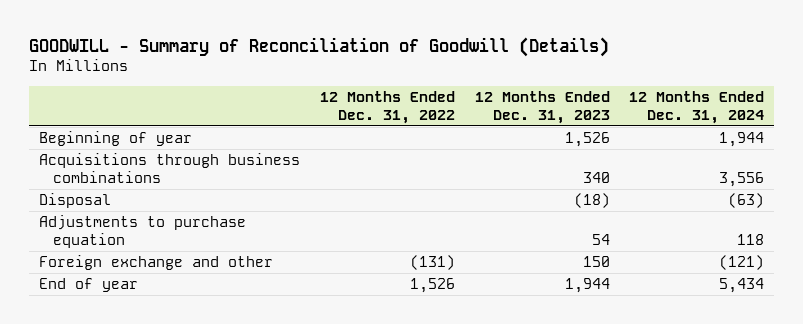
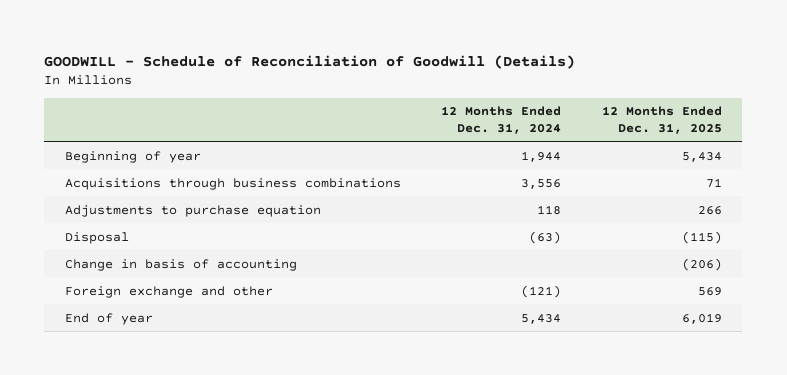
- GOODWILL - Summary of Reconciliation of Goodwill (Details)
+ GOODWILL - Schedule of Reconciliation of Goodwill (Details)
- | 12 Months Ended Dec. 31, 2022 | 12 Months Ended Dec. 31, 2023 | 12 Months Ended Dec. 31, 2024
+ | 12 Months Ended Dec. 31, 2024 | 12 Months Ended Dec. 31, 2025
moved down: Disposal | (63) | (115)
+ Change in basis of accounting | | (206)

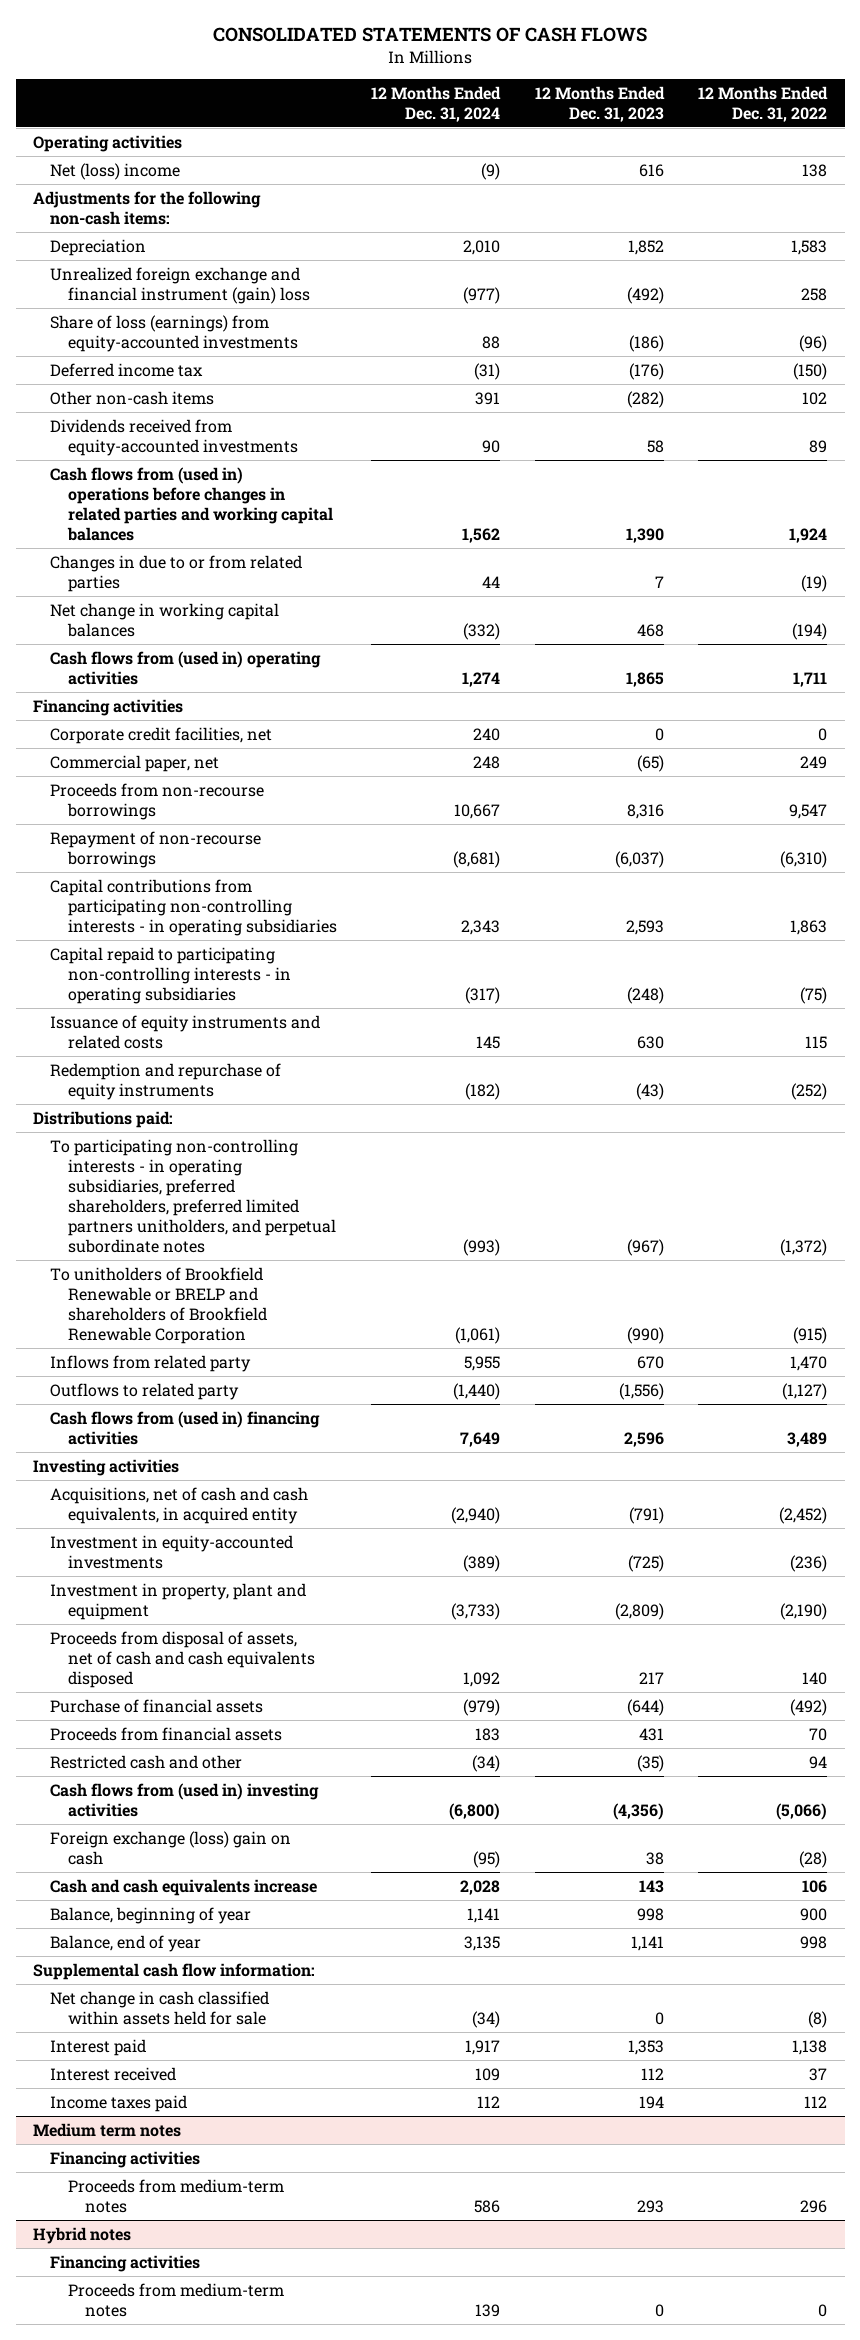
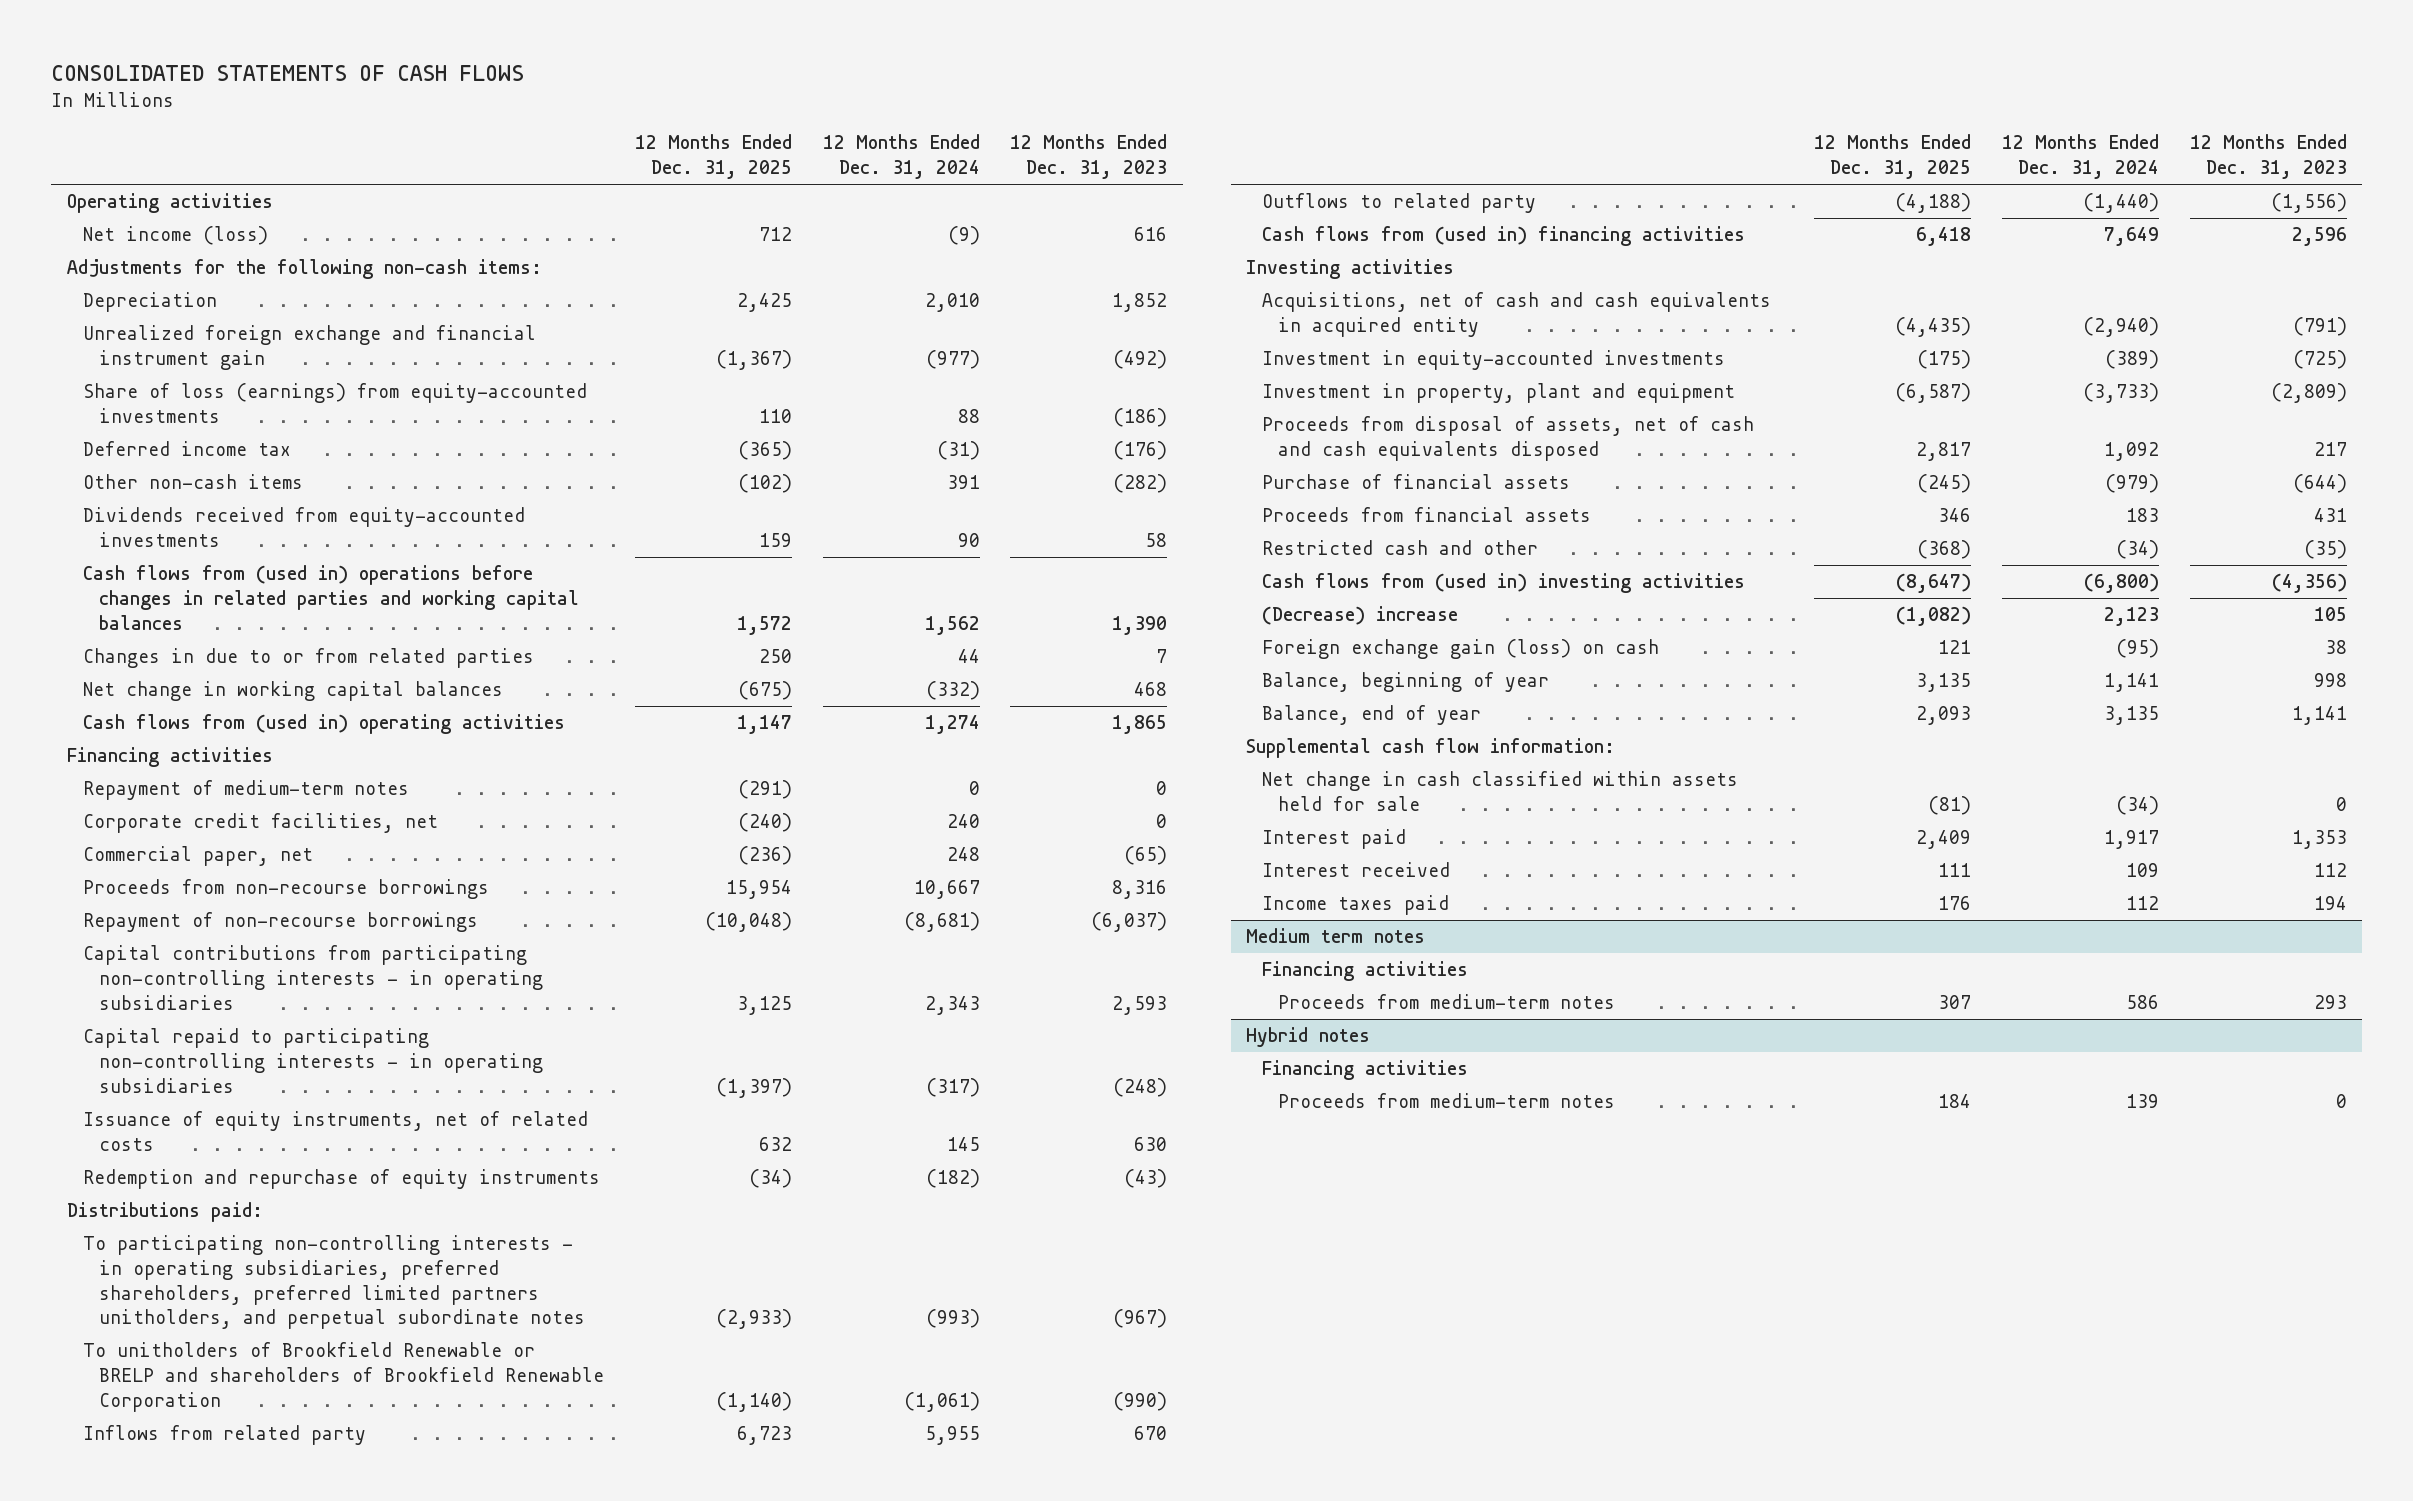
- | 12 Months Ended Dec. 31, 2024 | 12 Months Ended Dec. 31, 2023 | 12 Months Ended Dec. 31, 2022
+ | 12 Months Ended Dec. 31, 2025 | 12 Months Ended Dec. 31, 2024 | 12 Months Ended Dec. 31, 2023
- Net (loss) income | (9) | 616 | 138
+ Net income (loss) | 712 | (9) | 616
- Unrealized foreign exchange and financial instrument (gain) loss | (977) | (492) | 258
+ Unrealized foreign exchange and financial instrument gain | (1,367) | (977) | (492)
+ Repayment of medium-term notes | (291) | 0 | 0
- Issuance of equity instruments and related costs | 145 | 630 | 115
+ Issuance of equity instruments, net of related costs | 632 | 145 | 630
- Acquisitions, net of cash and cash equivalents, in acquired entity | (2,940) | (791) | (2,452)
+ Acquisitions, net of cash and cash equivalents in acquired entity | (4,435) | (2,940) | (791)
- Foreign exchange (loss) gain on cash | (95) | 38 | (28)
- Cash and cash equivalents increase | 2,028 | 143 | 106
+ (Decrease) increase | (1,082) | 2,123 | 105
+ Foreign exchange gain (loss) on cash | 121 | (95) | 38

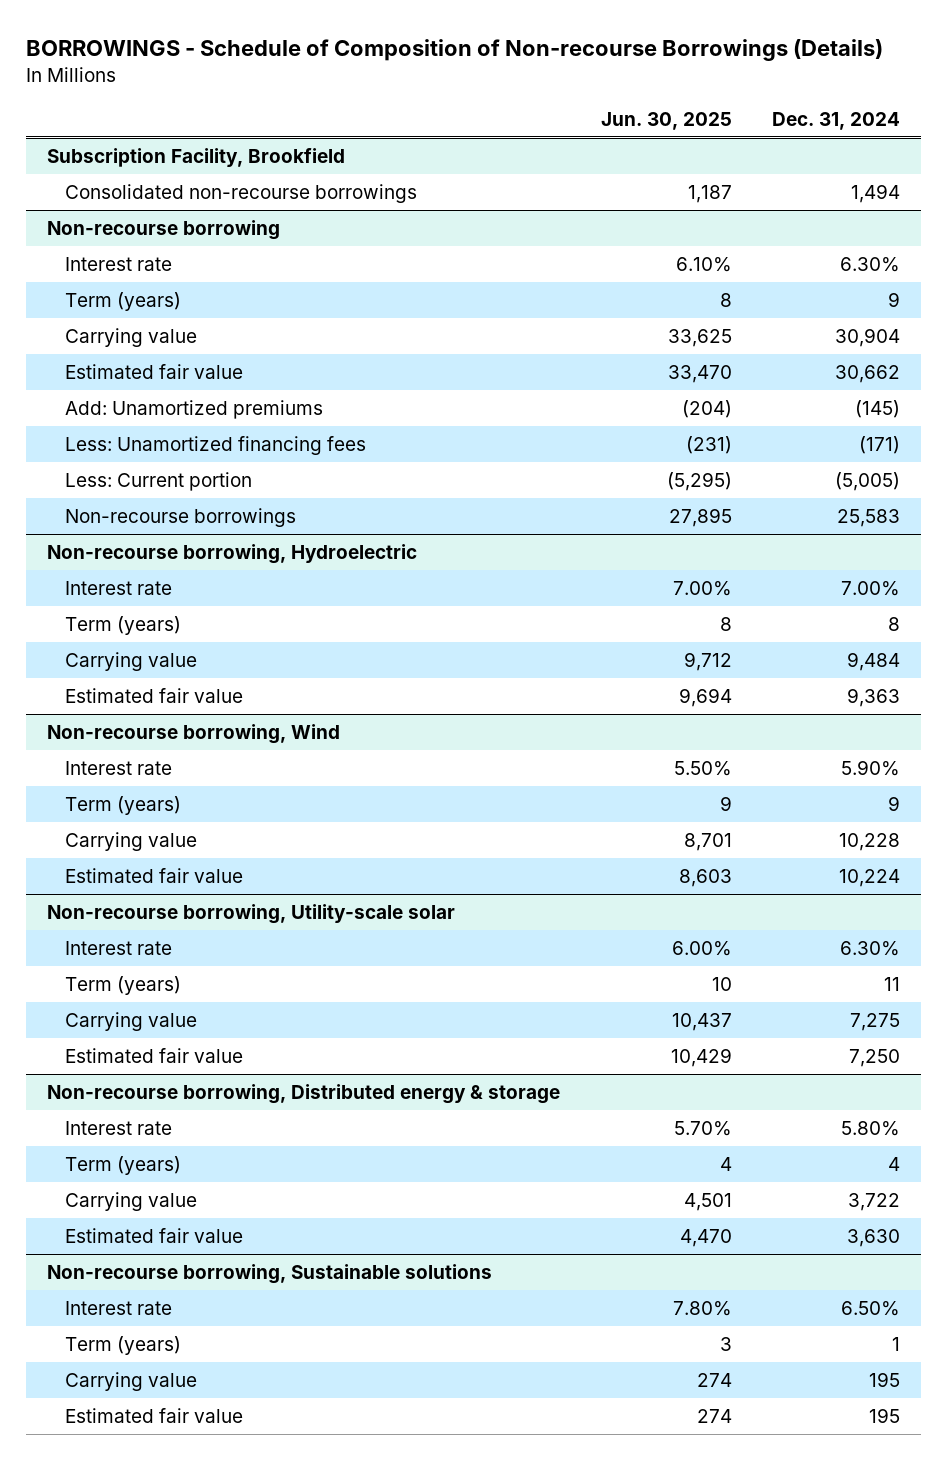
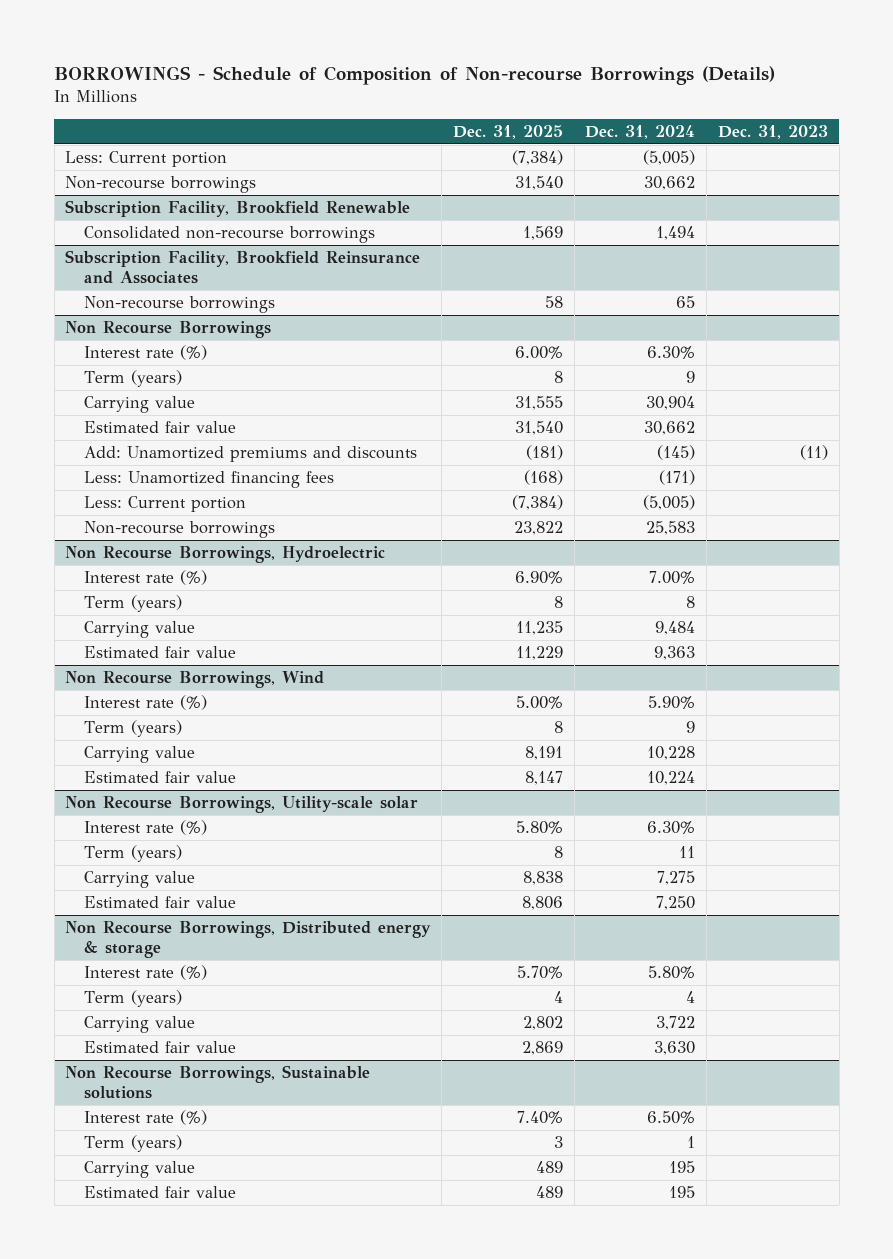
- | Jun. 30, 2025 | Dec. 31, 2024
+ | Dec. 31, 2025 | Dec. 31, 2024 | Dec. 31, 2023
- Subscription Facility, Brookfield
+ Less: Current portion | (7,384) | (5,005) |
+ Non-recourse borrowings | 31,540 | 30,662 |
+ Subscription Facility, Brookfield Renewable
- Non-recourse borrowing
- Interest rate | 6.10% | 6.30%
+ Subscription Facility, Brookfield Reinsurance and Associates
+ Non-recourse borrowings | 58 | 65 |
+ Non Recourse Borrowings
+ Interest rate (%) | 6.00% | 6.30% |
- Add: Unamortized premiums | (204) | (145)
+ Add: Unamortized premiums and discounts | (181) | (145) | (11)
- Non-recourse borrowing, Hydroelectric
- Interest rate | 7.00% | 7.00%
+ Non Recourse Borrowings, Hydroelectric
+ Interest rate (%) | 6.90% | 7.00% |
- Non-recourse borrowing, Wind
- Interest rate | 5.50% | 5.90%
+ Non Recourse Borrowings, Wind
+ Interest rate (%) | 5.00% | 5.90% |
- Non-recourse borrowing, Utility-scale solar
- Interest rate | 6.00% | 6.30%
+ Non Recourse Borrowings, Utility-scale solar
+ Interest rate (%) | 5.80% | 6.30% |
- Non-recourse borrowing, Distributed energy & storage
- Interest rate | 5.70% | 5.80%
+ Non Recourse Borrowings, Distributed energy & storage
+ Interest rate (%) | 5.70% | 5.80% |
- Non-recourse borrowing, Sustainable solutions
- Interest rate | 7.80% | 6.50%
+ Non Recourse Borrowings, Sustainable solutions
+ Interest rate (%) | 7.40% | 6.50% |

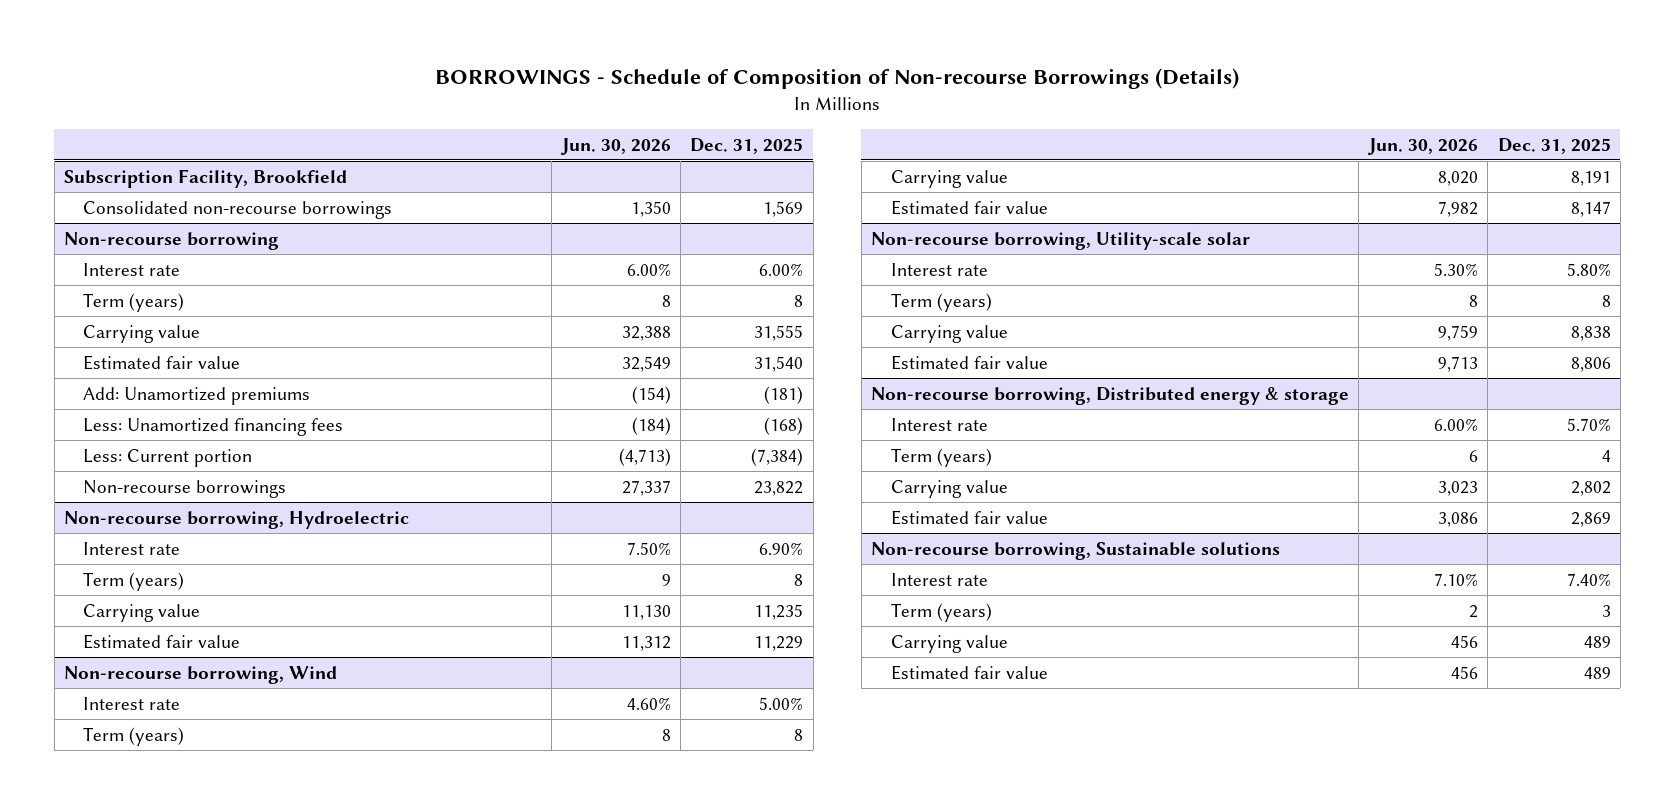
- | Dec. 31, 2025 | Dec. 31, 2024 | Dec. 31, 2023
+ | Jun. 30, 2026 | Dec. 31, 2025
- Less: Current portion | (7,384) | (5,005) |
- Non-recourse borrowings | 31,540 | 30,662 |
- Subscription Facility, Brookfield Renewable
+ Subscription Facility, Brookfield
- Subscription Facility, Brookfield Reinsurance and Associates
- Non-recourse borrowings | 58 | 65 |
- Non Recourse Borrowings
- Interest rate (%) | 6.00% | 6.30% |
+ Non-recourse borrowing
+ Interest rate | 6.00% | 6.00%
- Add: Unamortized premiums and discounts | (181) | (145) | (11)
+ Add: Unamortized premiums | (154) | (181)
- Non Recourse Borrowings, Hydroelectric
- Interest rate (%) | 6.90% | 7.00% |
+ Non-recourse borrowing, Hydroelectric
+ Interest rate | 7.50% | 6.90%
- Non Recourse Borrowings, Wind
- Interest rate (%) | 5.00% | 5.90% |
+ Non-recourse borrowing, Wind
+ Interest rate | 4.60% | 5.00%
- Non Recourse Borrowings, Utility-scale solar
- Interest rate (%) | 5.80% | 6.30% |
+ Non-recourse borrowing, Utility-scale solar
+ Interest rate | 5.30% | 5.80%
- Non Recourse Borrowings, Distributed energy & storage
- Interest rate (%) | 5.70% | 5.80% |
+ Non-recourse borrowing, Distributed energy & storage
+ Interest rate | 6.00% | 5.70%
- Non Recourse Borrowings, Sustainable solutions
- Interest rate (%) | 7.40% | 6.50% |
+ Non-recourse borrowing, Sustainable solutions
+ Interest rate | 7.10% | 7.40%

